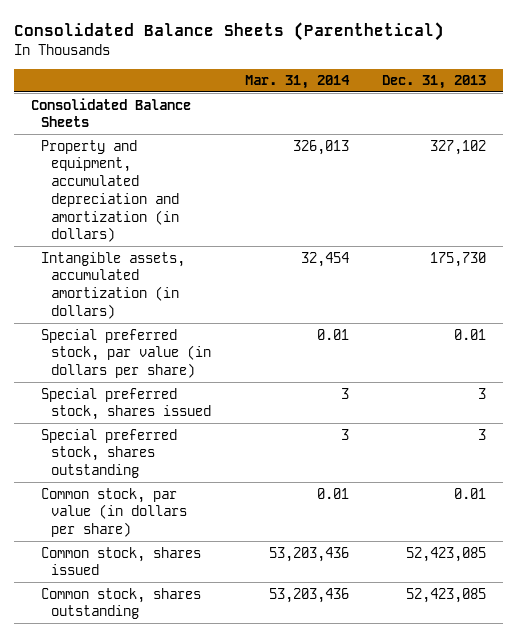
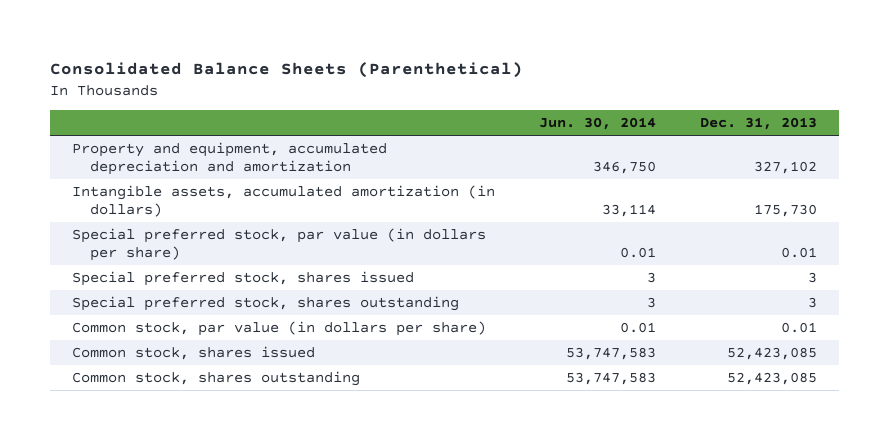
- | Mar. 31, 2014 | Dec. 31, 2013
+ | Jun. 30, 2014 | Dec. 31, 2013
- Consolidated Balance Sheets
- Property and equipment, accumulated depreciation and amortization (in dollars) | 326,013 | 327,102
+ Property and equipment, accumulated depreciation and amortization | 346,750 | 327,102

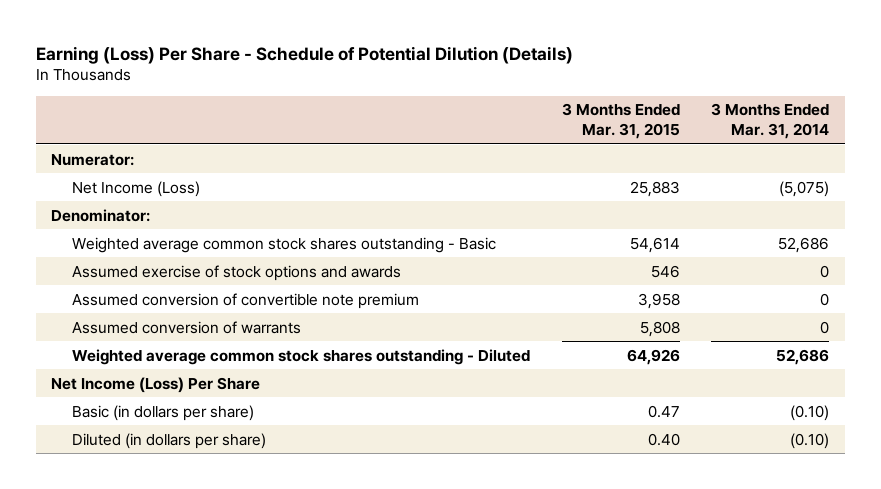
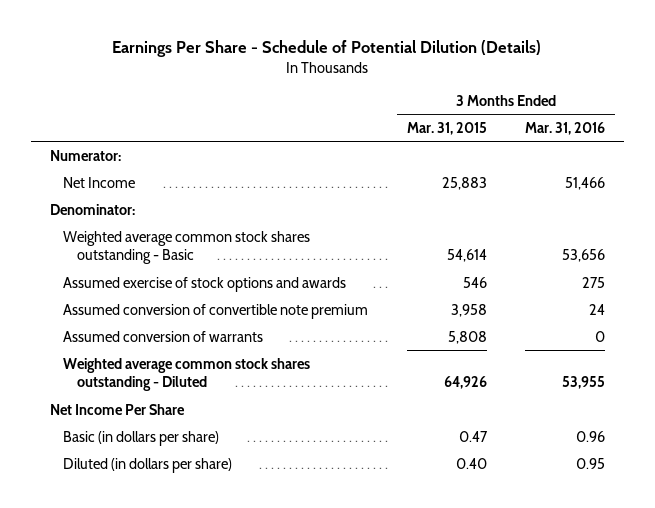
- Earning (Loss) Per Share - Schedule of Potential Dilution (Details)
+ Earnings Per Share - Schedule of Potential Dilution (Details)
- | 3 Months Ended Mar. 31, 2015 | 3 Months Ended Mar. 31, 2014
+ | 3 Months Ended Mar. 31, 2015 | 3 Months Ended Mar. 31, 2016
- Net Income (Loss) | 25,883 | (5,075)
+ Net Income | 25,883 | 51,466
- Net Income (Loss) Per Share
+ Net Income Per Share

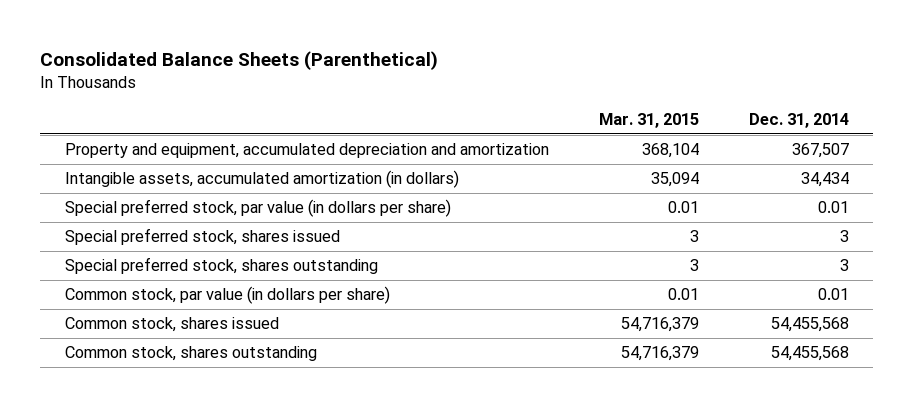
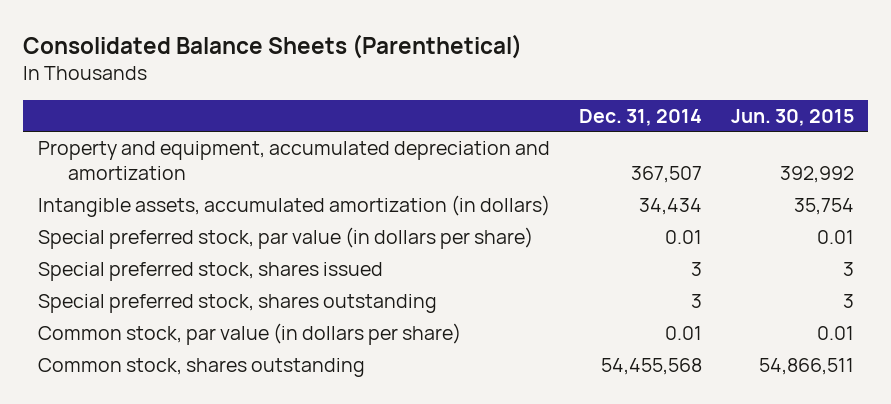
- | Mar. 31, 2015 | Dec. 31, 2014
+ | Dec. 31, 2014 | Jun. 30, 2015
- Common stock, shares issued | 54,716,379 | 54,455,568

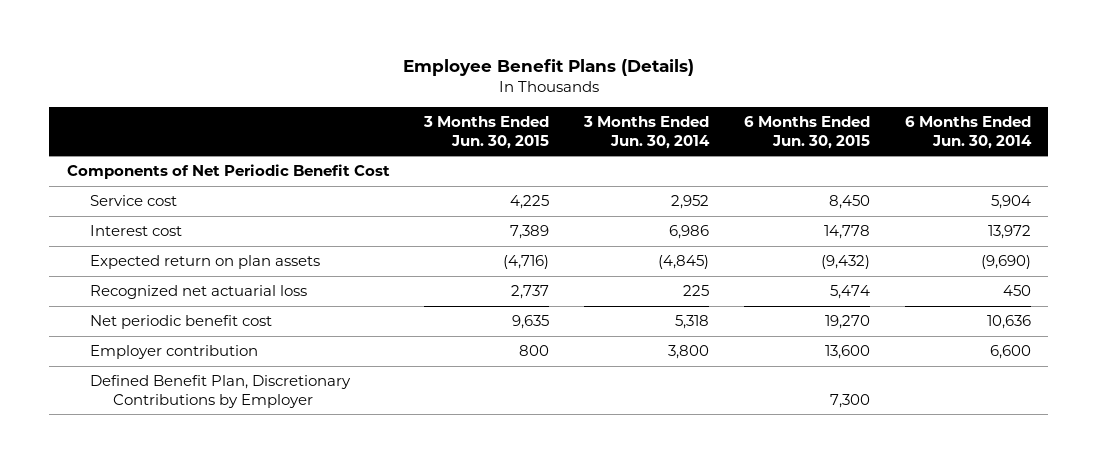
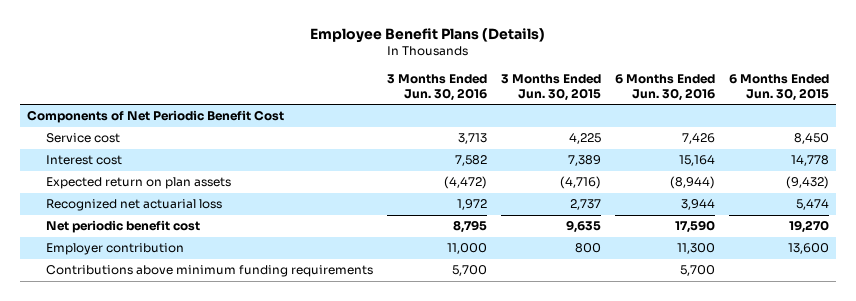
- | 3 Months Ended Jun. 30, 2015 | 3 Months Ended Jun. 30, 2014 | 6 Months Ended Jun. 30, 2015 | 6 Months Ended Jun. 30, 2014
+ | 3 Months Ended Jun. 30, 2016 | 3 Months Ended Jun. 30, 2015 | 6 Months Ended Jun. 30, 2016 | 6 Months Ended Jun. 30, 2015
- Defined Benefit Plan, Discretionary Contributions by Employer | | | 7,300 |
+ Contributions above minimum funding requirements | 5,700 | | 5,700 |

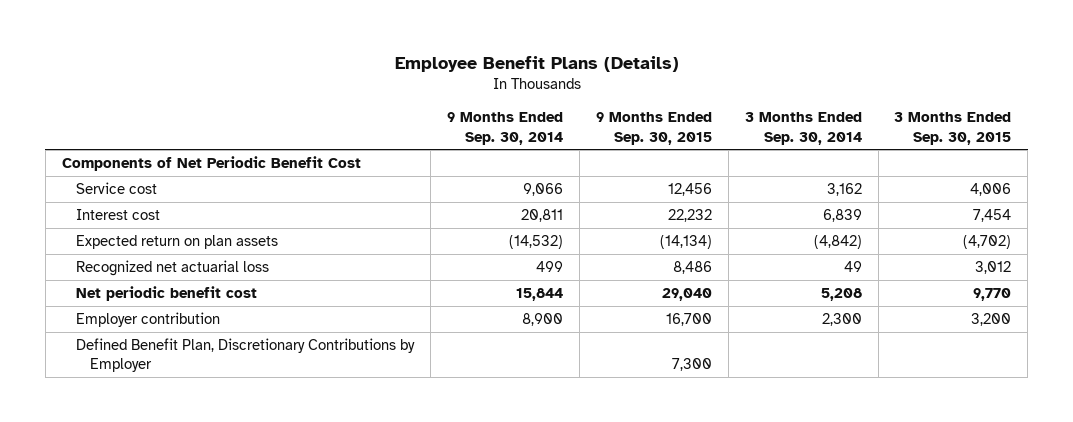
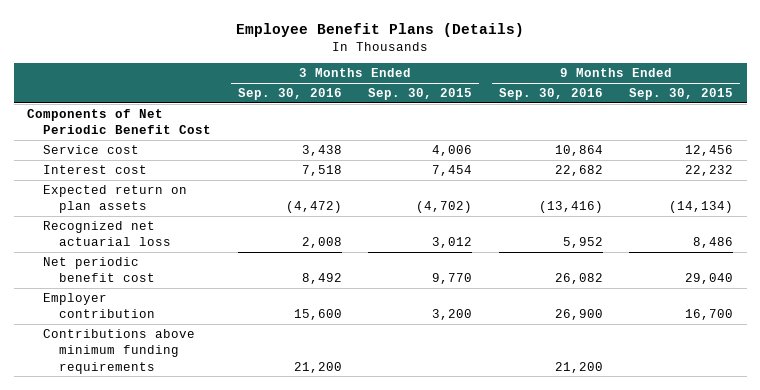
- | 9 Months Ended Sep. 30, 2014 | 9 Months Ended Sep. 30, 2015 | 3 Months Ended Sep. 30, 2014 | 3 Months Ended Sep. 30, 2015
+ | 3 Months Ended Sep. 30, 2016 | 3 Months Ended Sep. 30, 2015 | 9 Months Ended Sep. 30, 2016 | 9 Months Ended Sep. 30, 2015
- Defined Benefit Plan, Discretionary Contributions by Employer | | 7,300 | |
+ Contributions above minimum funding requirements | 21,200 | | 21,200 |

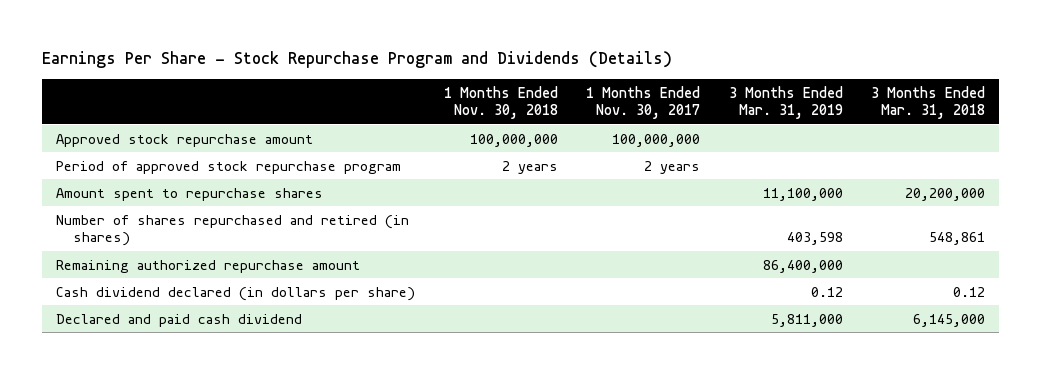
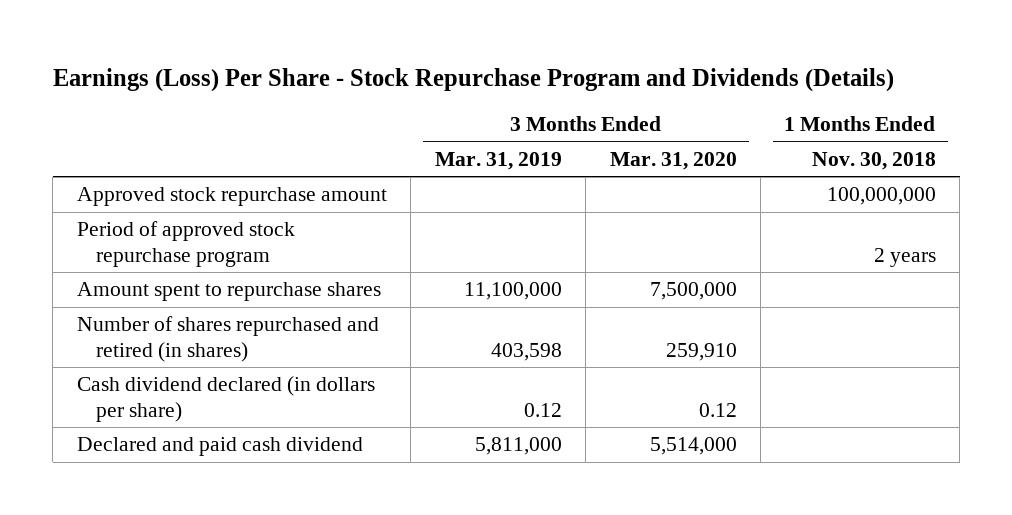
- Earnings Per Share - Stock Repurchase Program and Dividends (Details)
+ Earnings (Loss) Per Share - Stock Repurchase Program and Dividends (Details)
- | 1 Months Ended Nov. 30, 2018 | 1 Months Ended Nov. 30, 2017 | 3 Months Ended Mar. 31, 2019 | 3 Months Ended Mar. 31, 2018
+ | 3 Months Ended Mar. 31, 2019 | 3 Months Ended Mar. 31, 2020 | 1 Months Ended Nov. 30, 2018
- Remaining authorized repurchase amount | | | 86,400,000 |

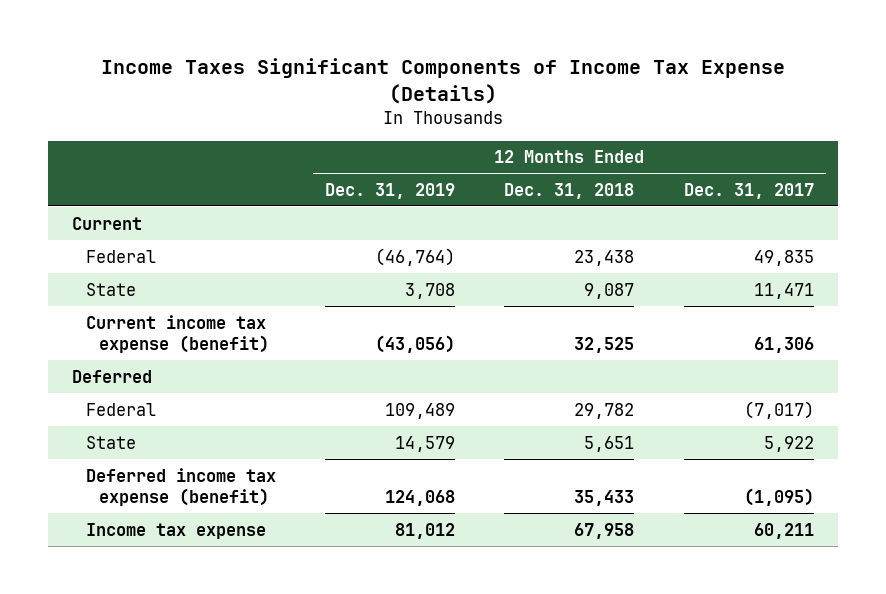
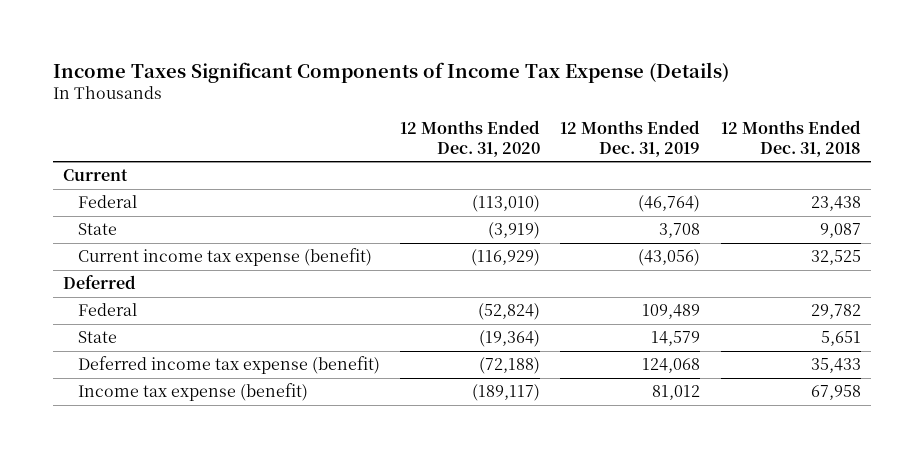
- | 12 Months Ended Dec. 31, 2019 | 12 Months Ended Dec. 31, 2018 | 12 Months Ended Dec. 31, 2017
+ | 12 Months Ended Dec. 31, 2020 | 12 Months Ended Dec. 31, 2019 | 12 Months Ended Dec. 31, 2018
- Income tax expense | 81,012 | 67,958 | 60,211
+ Income tax expense (benefit) | (189,117) | 81,012 | 67,958

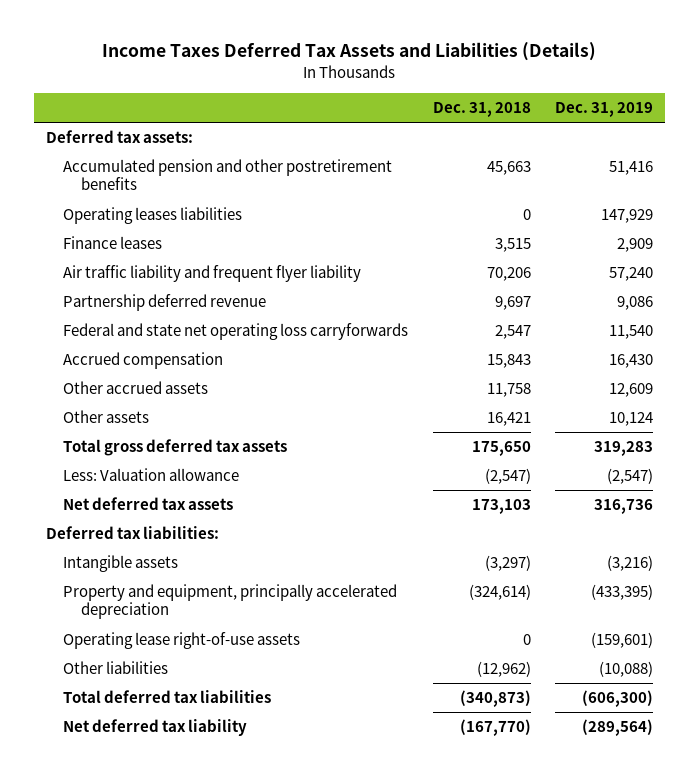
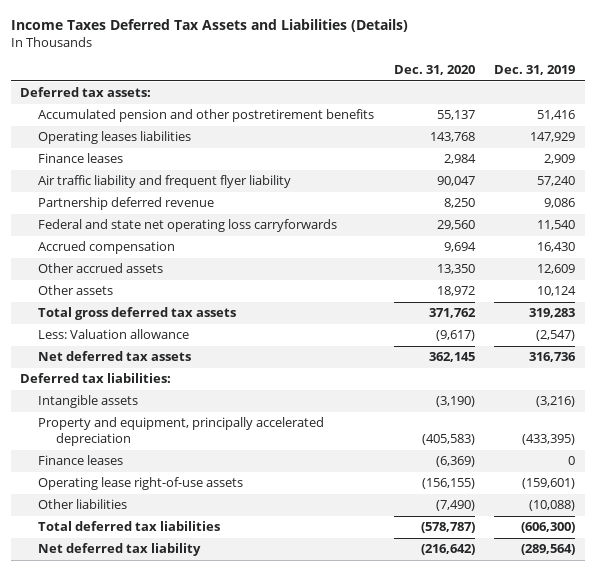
- | Dec. 31, 2018 | Dec. 31, 2019
+ | Dec. 31, 2020 | Dec. 31, 2019
+ Finance leases | (6,369) | 0

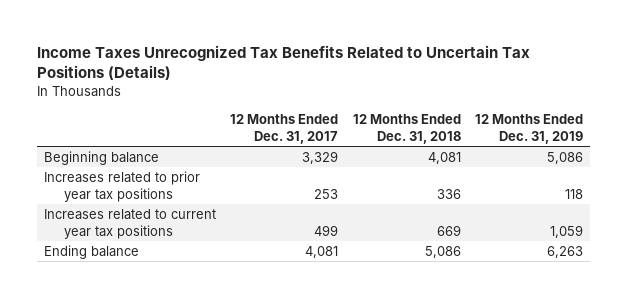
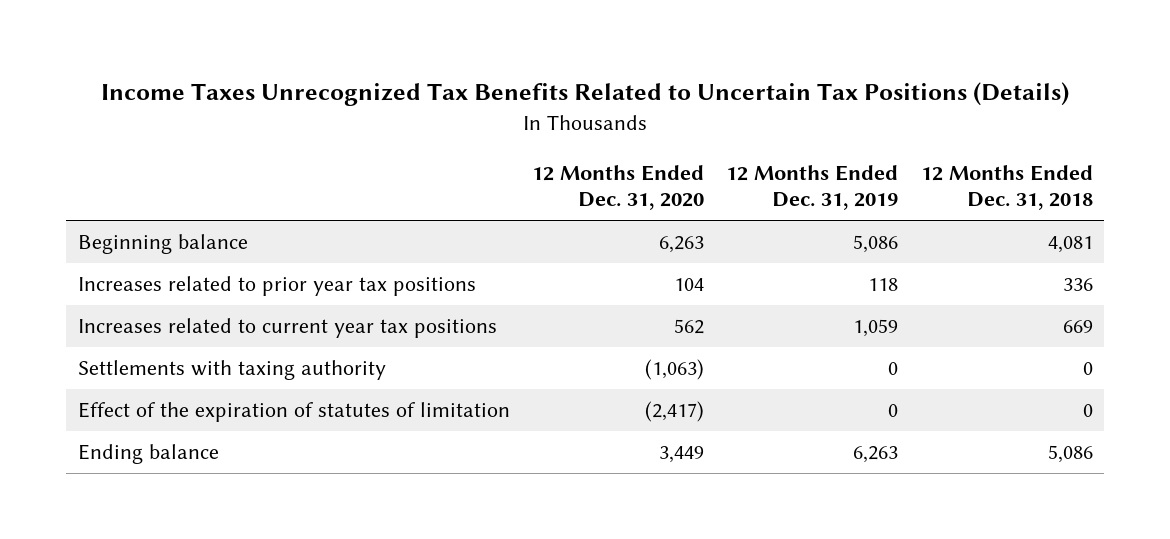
- | 12 Months Ended Dec. 31, 2017 | 12 Months Ended Dec. 31, 2018 | 12 Months Ended Dec. 31, 2019
+ | 12 Months Ended Dec. 31, 2020 | 12 Months Ended Dec. 31, 2019 | 12 Months Ended Dec. 31, 2018
+ Settlements with taxing authority | (1,063) | 0 | 0
+ Effect of the expiration of statutes of limitation | (2,417) | 0 | 0

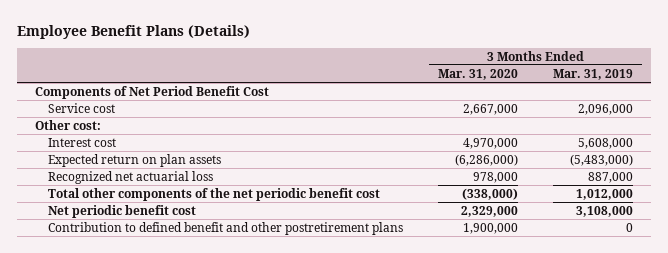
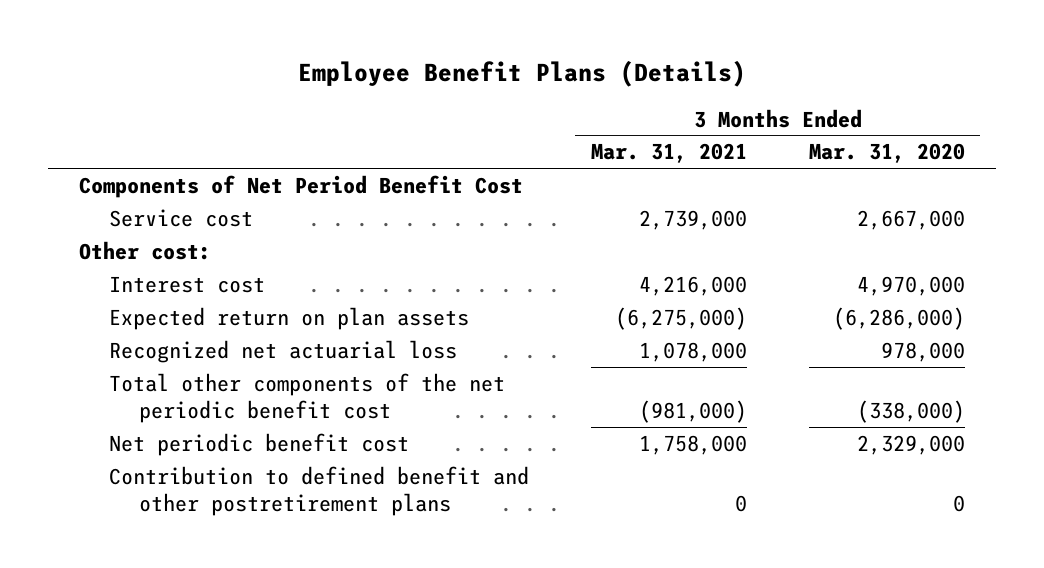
- | 3 Months Ended Mar. 31, 2020 | 3 Months Ended Mar. 31, 2019
+ | 3 Months Ended Mar. 31, 2021 | 3 Months Ended Mar. 31, 2020
- Contribution to defined benefit and other postretirement plans | 1,900,000 | 0
+ Contribution to defined benefit and other postretirement plans | 0 | 0

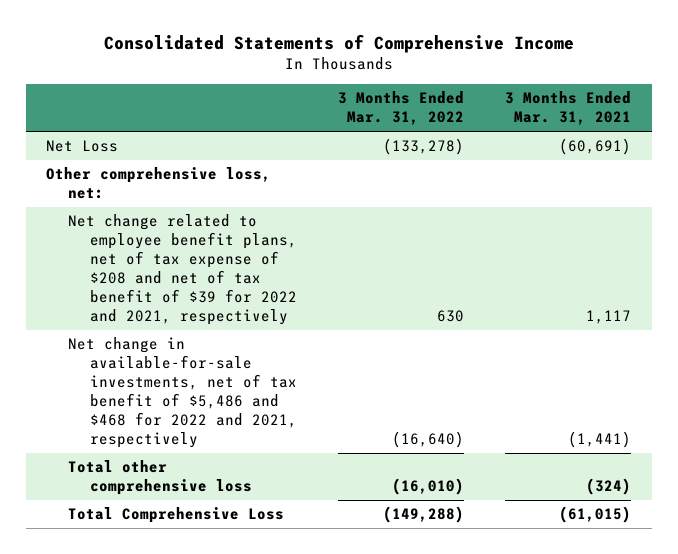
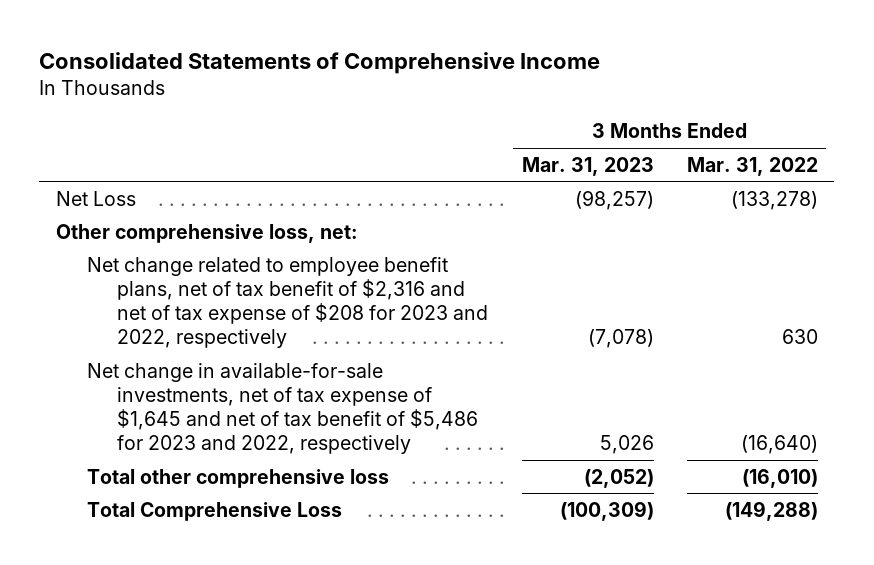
- | 3 Months Ended Mar. 31, 2022 | 3 Months Ended Mar. 31, 2021
+ | 3 Months Ended Mar. 31, 2023 | 3 Months Ended Mar. 31, 2022
- Net change related to employee benefit plans, net of tax expense of $208 and net of tax benefit of $39 for 2022 and 2021, respectively | 630 | 1,117
- Net change in available-for-sale investments, net of tax benefit of $5,486 and $468 for 2022 and 2021, respectively | (16,640) | (1,441)
+ Net change related to employee benefit plans, net of tax benefit of $2,316 and net of tax expense of $208 for 2023 and 2022, respectively | (7,078) | 630
+ Net change in available-for-sale investments, net of tax expense of $1,645 and net of tax benefit of $5,486 for 2023 and 2022, respectively | 5,026 | (16,640)

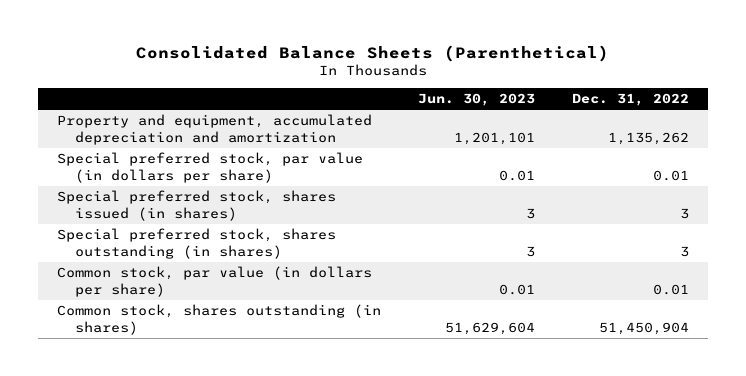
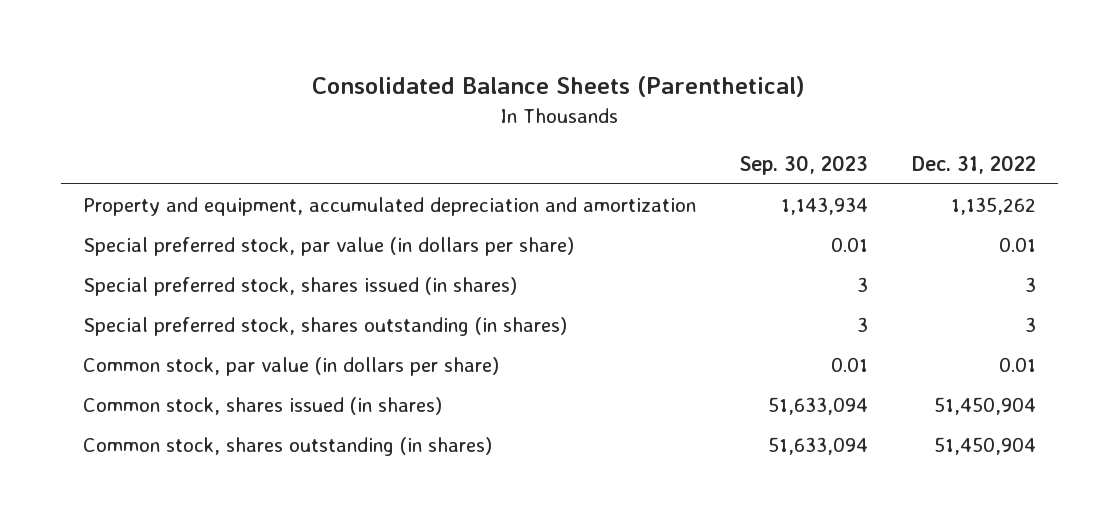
- | Jun. 30, 2023 | Dec. 31, 2022
+ | Sep. 30, 2023 | Dec. 31, 2022
+ Common stock, shares issued (in shares) | 51,633,094 | 51,450,904

